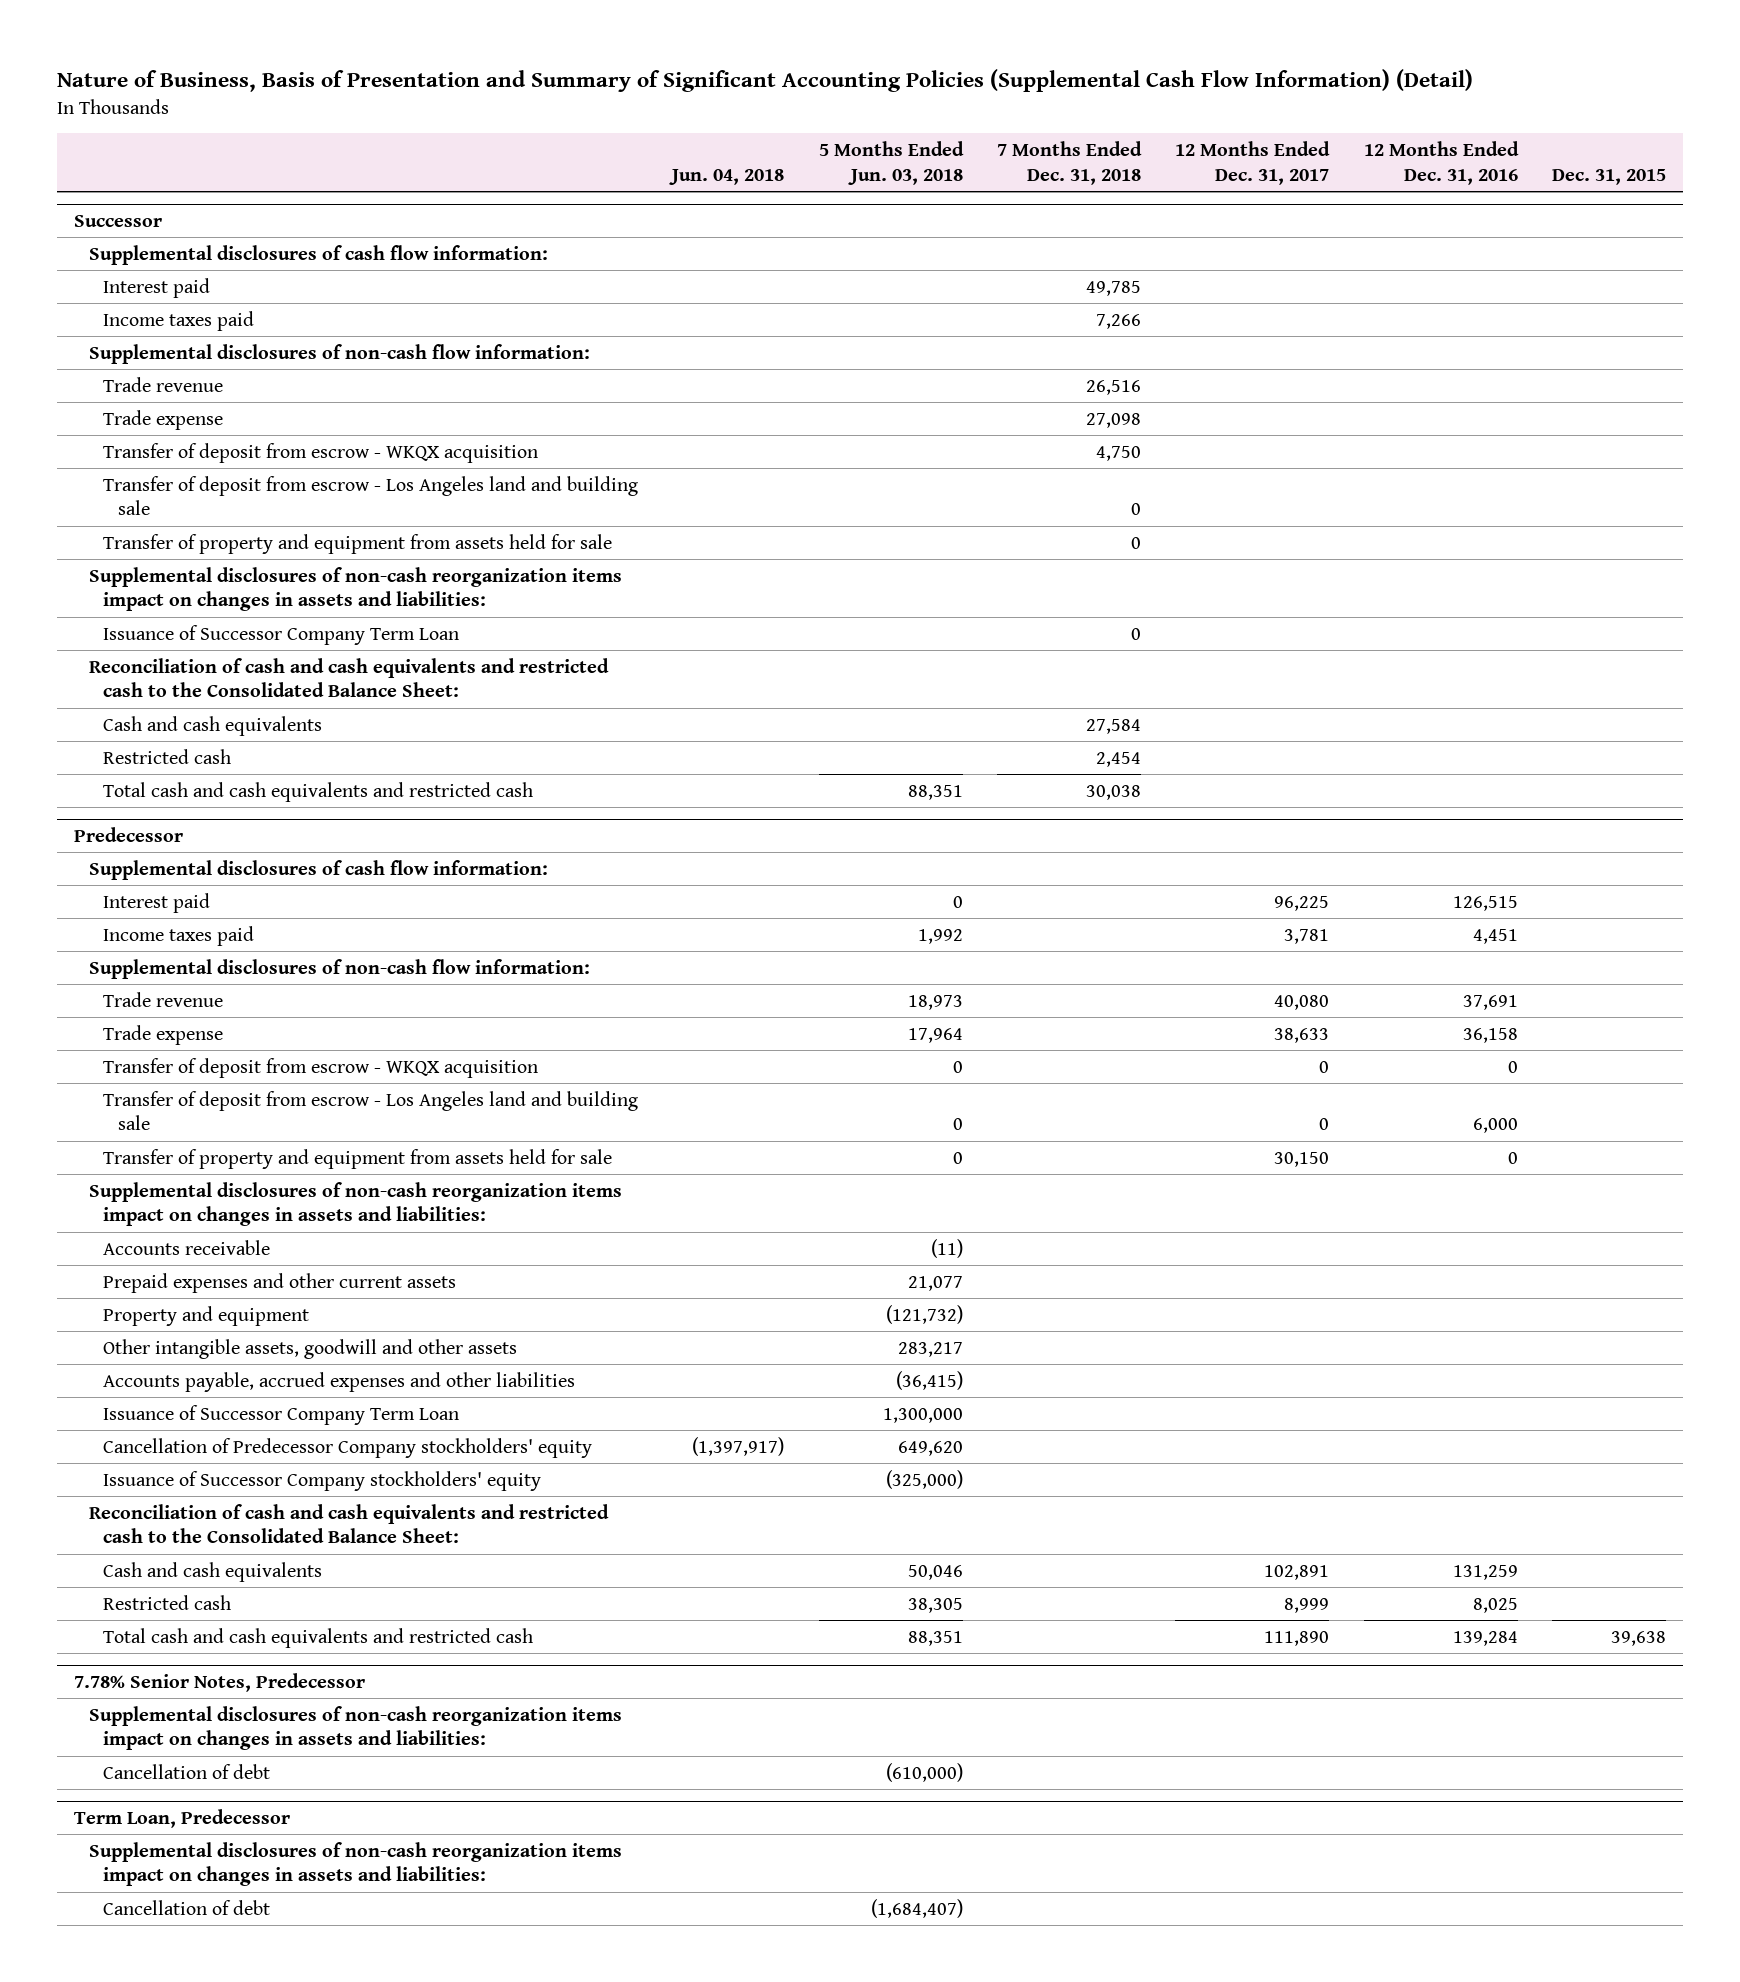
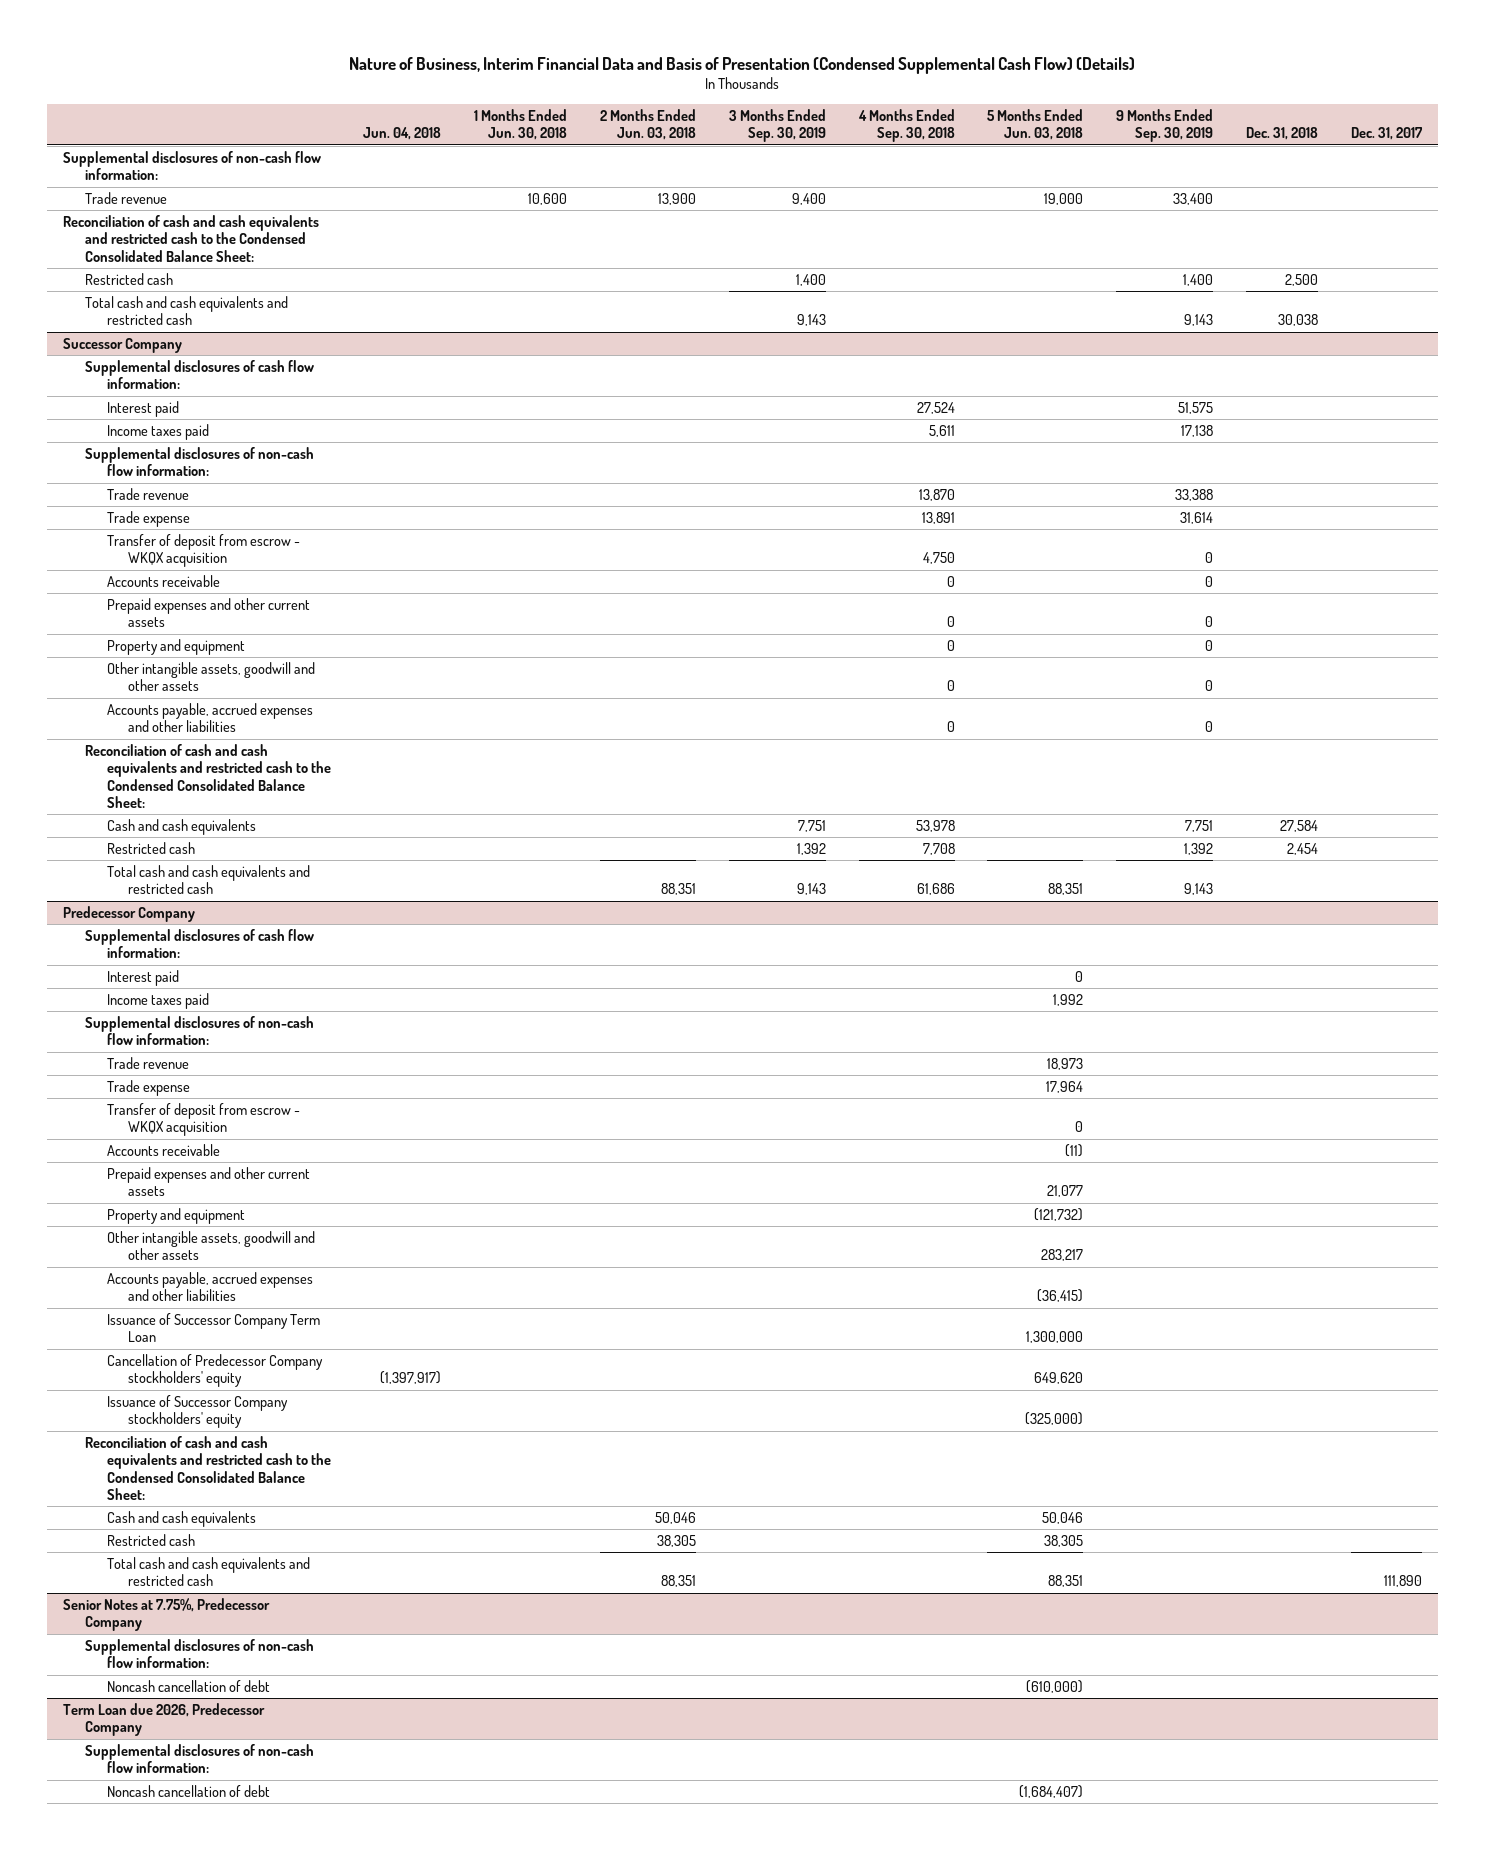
- Nature of Business, Basis of Presentation and Summary of Significant Accounting Policies (Supplemental Cash Flow Information) (Detail)
+ Nature of Business, Interim Financial Data and Basis of Presentation (Condensed Supplemental Cash Flow) (Details)
- | Jun. 04, 2018 | 5 Months Ended Jun. 03, 2018 | 7 Months Ended Dec. 31, 2018 | 12 Months Ended Dec. 31, 2017 | 12 Months Ended Dec. 31, 2016 | Dec. 31, 2015
+ | Jun. 04, 2018 | 1 Months Ended Jun. 30, 2018 | 2 Months Ended Jun. 03, 2018 | 3 Months Ended Sep. 30, 2019 | 4 Months Ended Sep. 30, 2018 | 5 Months Ended Jun. 03, 2018 | 9 Months Ended Sep. 30, 2019 | Dec. 31, 2018 | Dec. 31, 2017
- Successor
+ Supplemental disclosures of non-cash flow information:
+ Trade revenue | | 10,600 | 13,900 | 9,400 | | 19,000 | 33,400 | |
+ Reconciliation of cash and cash equivalents and restricted cash to the Condensed Consolidated Balance Sheet:
+ Restricted cash | | | | 1,400 | | | 1,400 | 2,500 |
+ Total cash and cash equivalents and restricted cash | | | | 9,143 | | | 9,143 | 30,038 |
+ Successor Company
- Transfer of deposit from escrow - Los Angeles land and building sale | | | 0 | | |
- Transfer of property and equipment from assets held for sale | | | 0 | | |
- Supplemental disclosures of non-cash reorganization items impact on changes in assets and liabilities:
- Issuance of Successor Company Term Loan | | | 0 | | |
- Reconciliation of cash and cash equivalents and restricted cash to the Consolidated Balance Sheet:
+ Accounts receivable | | | | | 0 | | 0 | |
+ Prepaid expenses and other current assets | | | | | 0 | | 0 | |
+ Property and equipment | | | | | 0 | | 0 | |
+ Other intangible assets, goodwill and other assets | | | | | 0 | | 0 | |
+ Accounts payable, accrued expenses and other liabilities | | | | | 0 | | 0 | |
+ Reconciliation of cash and cash equivalents and restricted cash to the Condensed Consolidated Balance Sheet:
- Predecessor
+ Predecessor Company
- Transfer of deposit from escrow - Los Angeles land and building sale | | 0 | | 0 | 6,000 |
- Transfer of property and equipment from assets held for sale | | 0 | | 30,150 | 0 |
- Supplemental disclosures of non-cash reorganization items impact on changes in assets and liabilities:
- Reconciliation of cash and cash equivalents and restricted cash to the Consolidated Balance Sheet:
+ Reconciliation of cash and cash equivalents and restricted cash to the Condensed Consolidated Balance Sheet:
- 7.78% Senior Notes, Predecessor
- Supplemental disclosures of non-cash reorganization items impact on changes in assets and liabilities:
- Cancellation of debt | | (610,000) | | | |
- Term Loan, Predecessor
- Supplemental disclosures of non-cash reorganization items impact on changes in assets and liabilities:
- Cancellation of debt | | (1,684,407) | | | |
+ Senior Notes at 7.75%, Predecessor Company
+ Supplemental disclosures of non-cash flow information:
+ Noncash cancellation of debt | | | | | | (610,000) | | |
+ Term Loan due 2026, Predecessor Company
+ Supplemental disclosures of non-cash flow information:
+ Noncash cancellation of debt | | | | | | (1,684,407) | | |

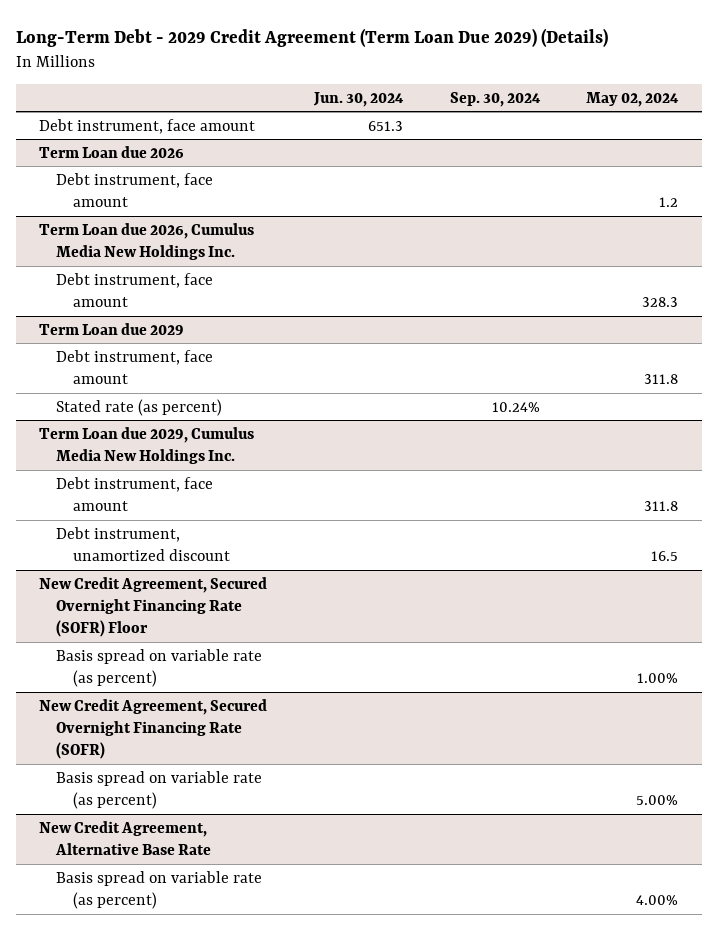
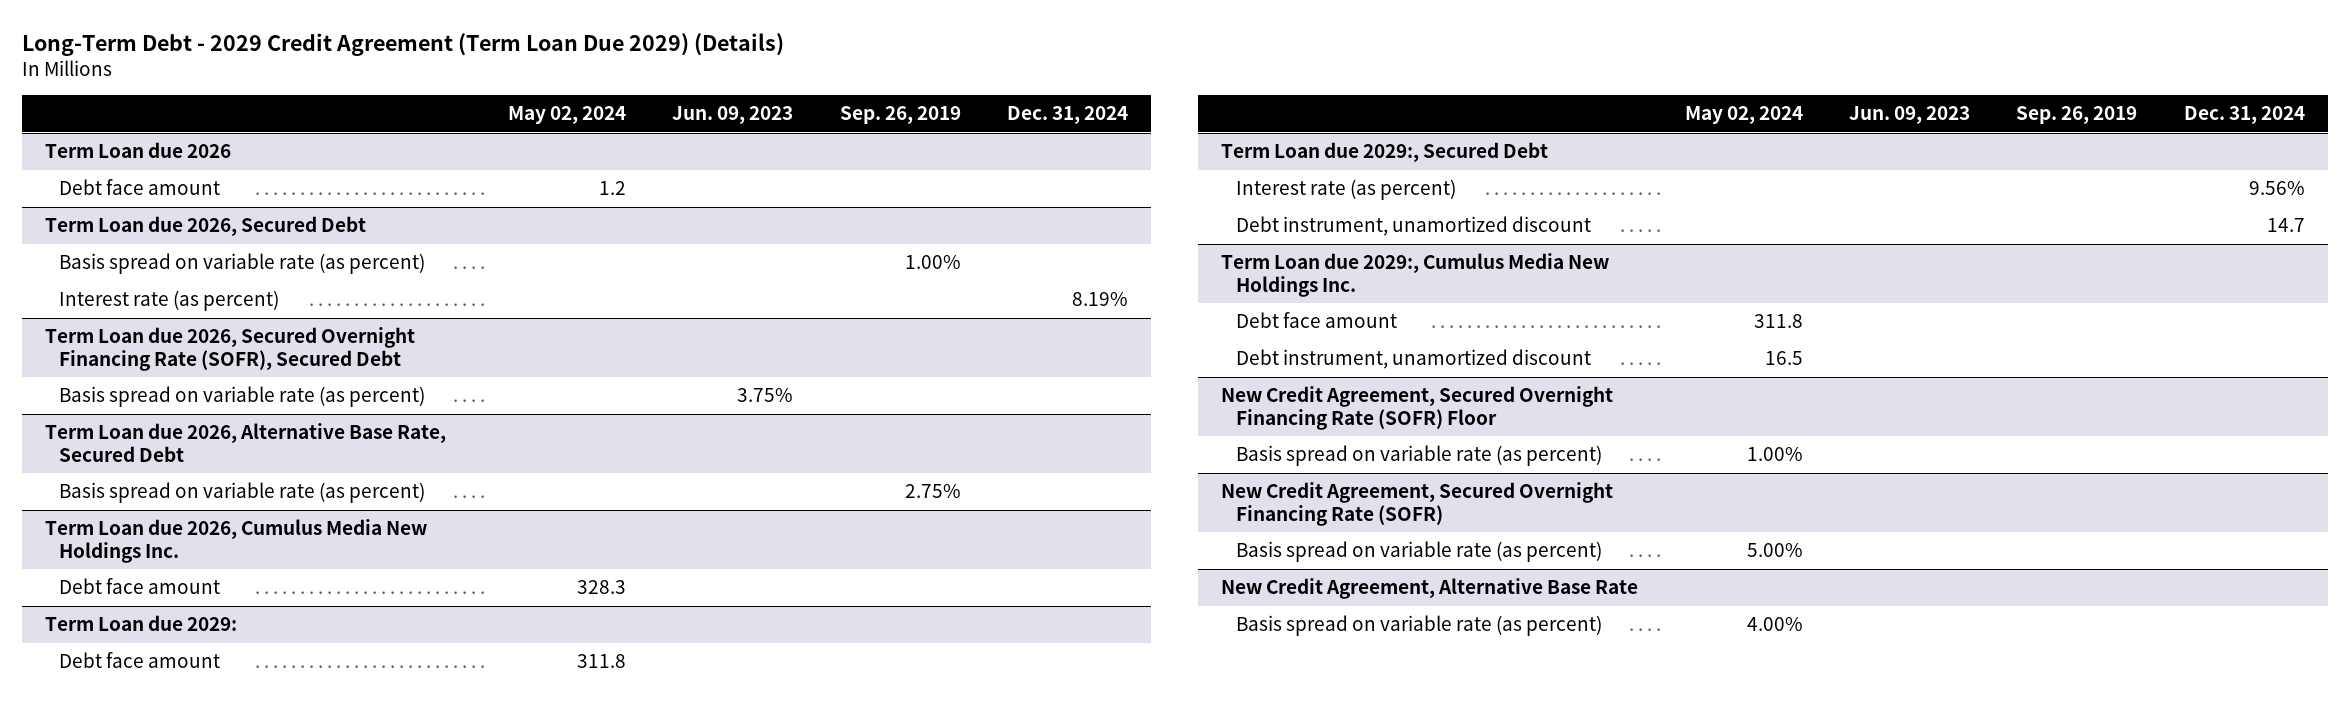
- | Jun. 30, 2024 | Sep. 30, 2024 | May 02, 2024
+ | May 02, 2024 | Jun. 09, 2023 | Sep. 26, 2019 | Dec. 31, 2024
- Debt instrument, face amount | 651.3 | |
@ Term Loan due 2026
- Debt instrument, face amount | | | 1.2
+ Debt face amount | 1.2 | | |
+ Term Loan due 2026, Secured Debt
+ Basis spread on variable rate (as percent) | | | 1.00% |
+ Interest rate (as percent) | | | | 8.19%
+ Term Loan due 2026, Secured Overnight Financing Rate (SOFR), Secured Debt
+ Basis spread on variable rate (as percent) | | 3.75% | |
+ Term Loan due 2026, Alternative Base Rate, Secured Debt
+ Basis spread on variable rate (as percent) | | | 2.75% |
@ Term Loan due 2026, Cumulus Media New Holdings Inc.
- Debt instrument, face amount | | | 328.3
- Term Loan due 2029
- Debt instrument, face amount | | | 311.8
- Stated rate (as percent) | | 10.24% |
- Term Loan due 2029, Cumulus Media New Holdings Inc.
- Debt instrument, face amount | | | 311.8
@ Term Loan due 2026, Cumulus Media New Holdings Inc.
+ Debt face amount | 328.3 | | |
+ Term Loan due 2029:
+ Debt face amount | 311.8 | | |
+ Term Loan due 2029:, Secured Debt
+ Interest rate (as percent) | | | | 9.56%
+ Debt instrument, unamortized discount | | | | 14.7
+ Term Loan due 2029:, Cumulus Media New Holdings Inc.
+ Debt face amount | 311.8 | | |

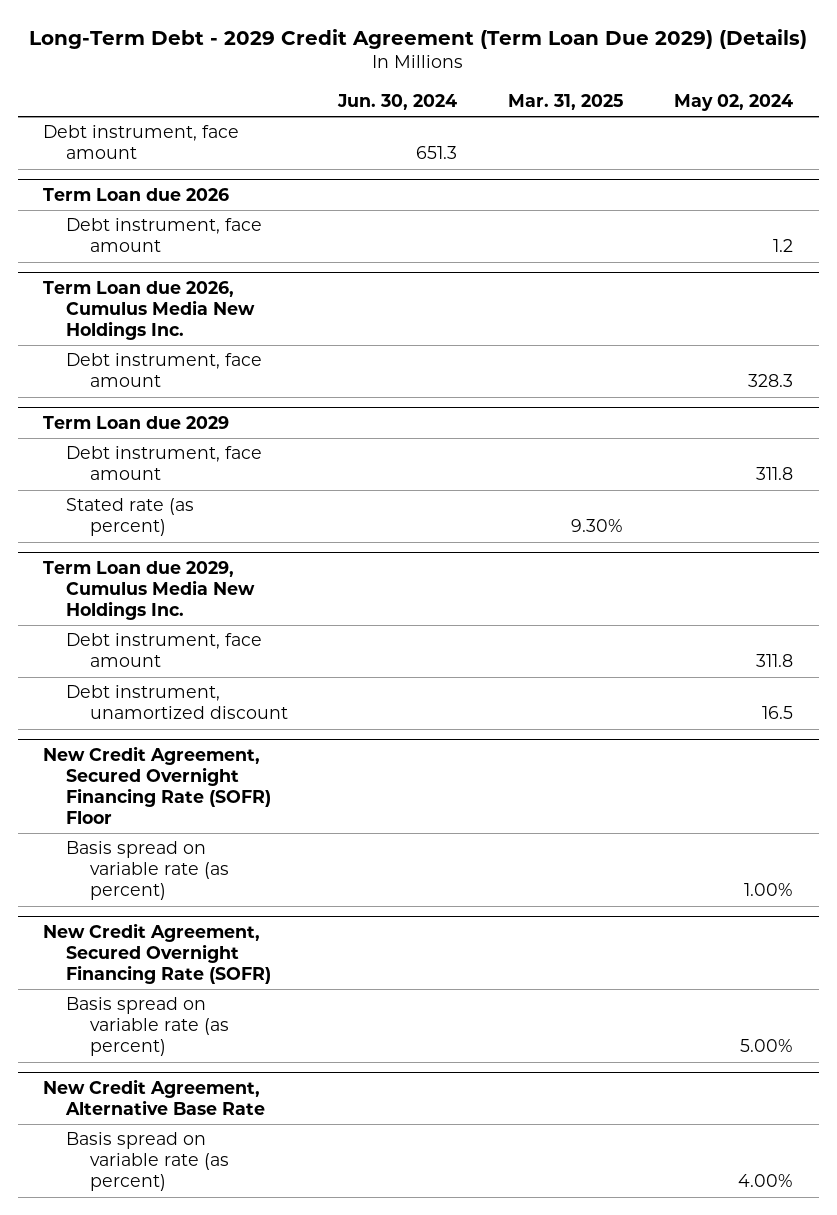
- | May 02, 2024 | Jun. 09, 2023 | Sep. 26, 2019 | Dec. 31, 2024
+ | Jun. 30, 2024 | Mar. 31, 2025 | May 02, 2024
+ Debt instrument, face amount | 651.3 | |
@ Term Loan due 2026
- Debt face amount | 1.2 | | |
- Term Loan due 2026, Secured Debt
- Basis spread on variable rate (as percent) | | | 1.00% |
- Interest rate (as percent) | | | | 8.19%
- Term Loan due 2026, Secured Overnight Financing Rate (SOFR), Secured Debt
- Basis spread on variable rate (as percent) | | 3.75% | |
- Term Loan due 2026, Alternative Base Rate, Secured Debt
- Basis spread on variable rate (as percent) | | | 2.75% |
@ Term Loan due 2026
+ Debt instrument, face amount | | | 1.2
@ Term Loan due 2026, Cumulus Media New Holdings Inc.
- Debt face amount | 328.3 | | |
- Term Loan due 2029:
- Debt face amount | 311.8 | | |
- Term Loan due 2029:, Secured Debt
- Interest rate (as percent) | | | | 9.56%
- Debt instrument, unamortized discount | | | | 14.7
- Term Loan due 2029:, Cumulus Media New Holdings Inc.
- Debt face amount | 311.8 | | |
@ Term Loan due 2026, Cumulus Media New Holdings Inc.
+ Debt instrument, face amount | | | 328.3
+ Term Loan due 2029
+ Debt instrument, face amount | | | 311.8
+ Stated rate (as percent) | | 9.30% |
+ Term Loan due 2029, Cumulus Media New Holdings Inc.
+ Debt instrument, face amount | | | 311.8

